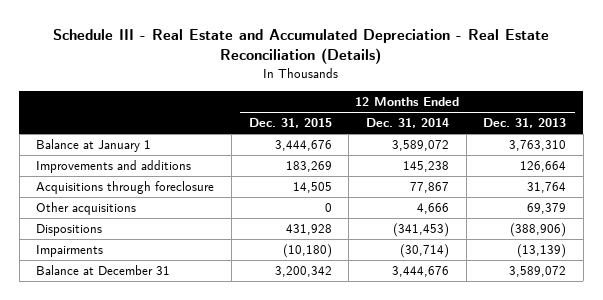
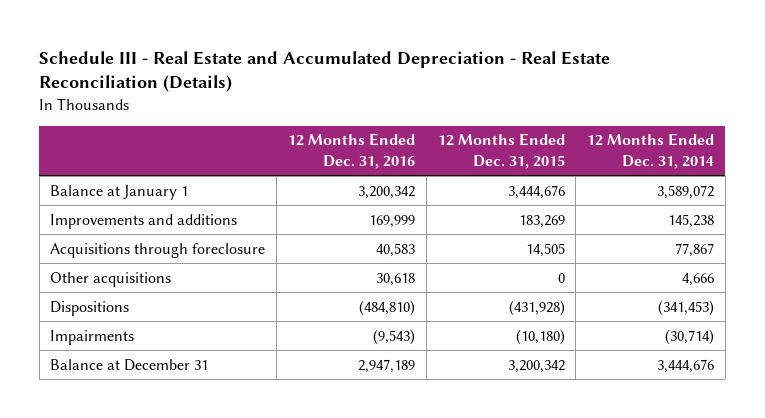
- | 12 Months Ended Dec. 31, 2015 | 12 Months Ended Dec. 31, 2014 | 12 Months Ended Dec. 31, 2013
+ | 12 Months Ended Dec. 31, 2016 | 12 Months Ended Dec. 31, 2015 | 12 Months Ended Dec. 31, 2014
- Dispositions | 431,928 | (341,453) | (388,906)
+ Dispositions | (484,810) | (431,928) | (341,453)

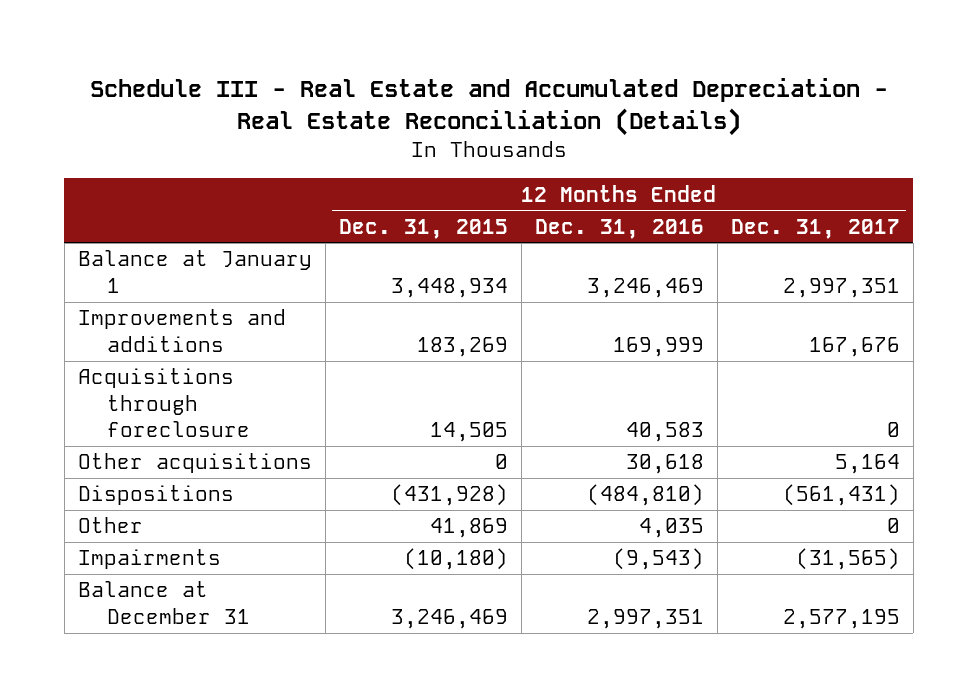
- | 12 Months Ended Dec. 31, 2016 | 12 Months Ended Dec. 31, 2015 | 12 Months Ended Dec. 31, 2014
+ | 12 Months Ended Dec. 31, 2015 | 12 Months Ended Dec. 31, 2016 | 12 Months Ended Dec. 31, 2017
- Balance at January 1 | 3,200,342 | 3,444,676 | 3,589,072
+ Balance at January 1 | 3,448,934 | 3,246,469 | 2,997,351
+ Other | 41,869 | 4,035 | 0
- Balance at December 31 | 2,947,189 | 3,200,342 | 3,444,676
+ Balance at December 31 | 3,246,469 | 2,997,351 | 2,577,195

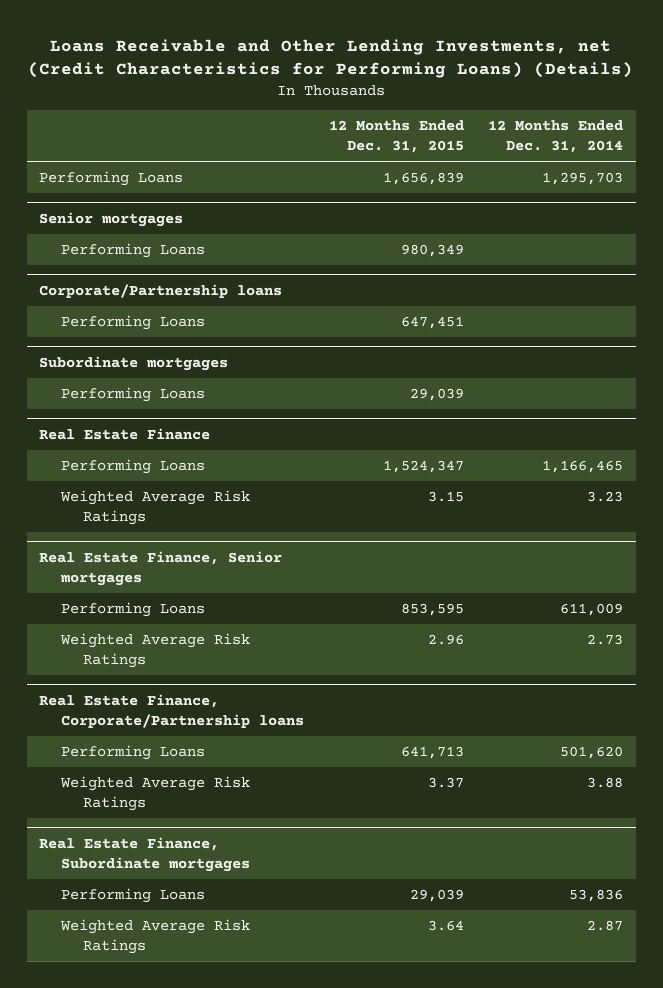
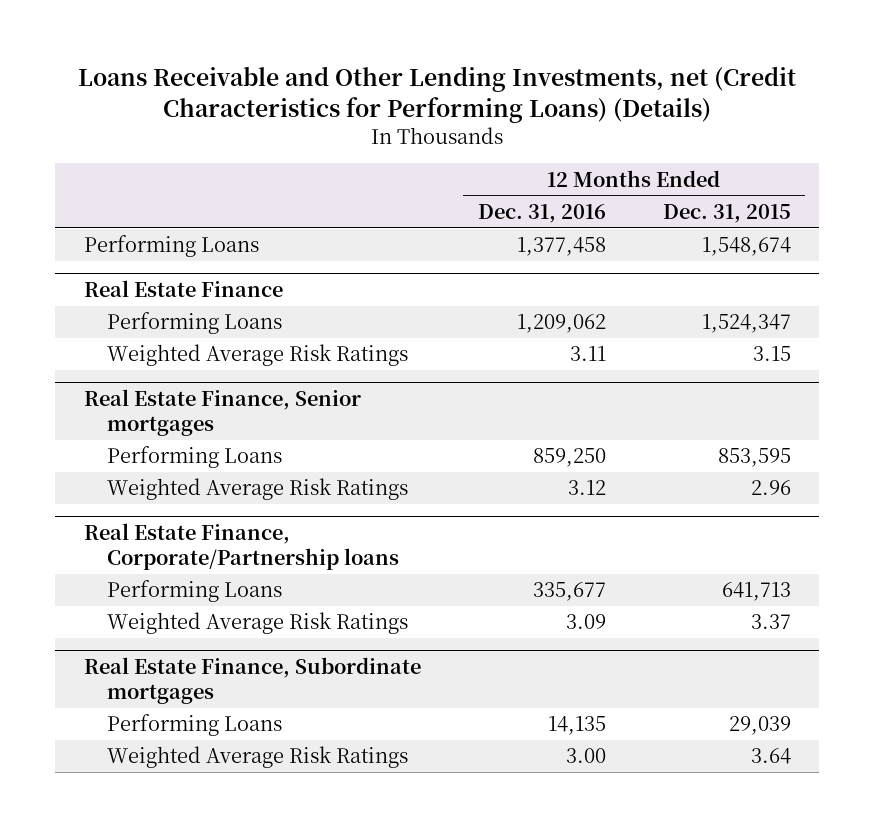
- | 12 Months Ended Dec. 31, 2015 | 12 Months Ended Dec. 31, 2014
+ | 12 Months Ended Dec. 31, 2016 | 12 Months Ended Dec. 31, 2015
- Performing Loans | 1,656,839 | 1,295,703
- Senior mortgages
- Performing Loans | 980,349 |
- Corporate/Partnership loans
- Performing Loans | 647,451 |
- Subordinate mortgages
- Performing Loans | 29,039 |
+ Performing Loans | 1,377,458 | 1,548,674

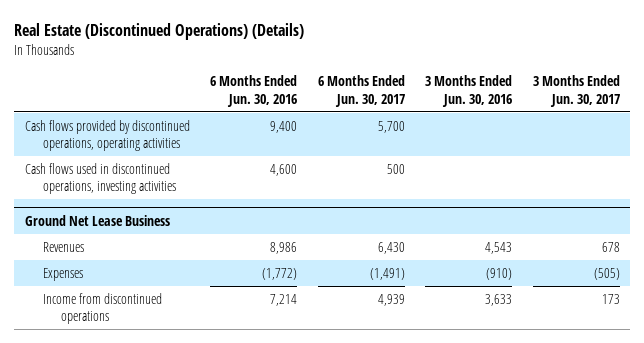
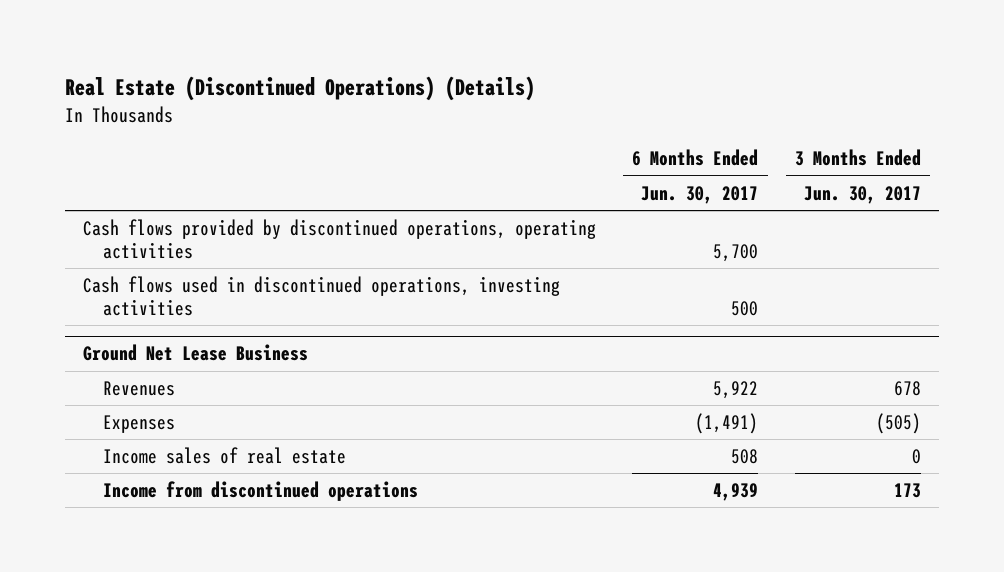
- | 6 Months Ended Jun. 30, 2016 | 6 Months Ended Jun. 30, 2017 | 3 Months Ended Jun. 30, 2016 | 3 Months Ended Jun. 30, 2017
+ | 6 Months Ended Jun. 30, 2017 | 3 Months Ended Jun. 30, 2017
@ Ground Net Lease Business
- Revenues | 8,986 | 6,430 | 4,543 | 678
+ Revenues | 5,922 | 678
+ Income sales of real estate | 508 | 0

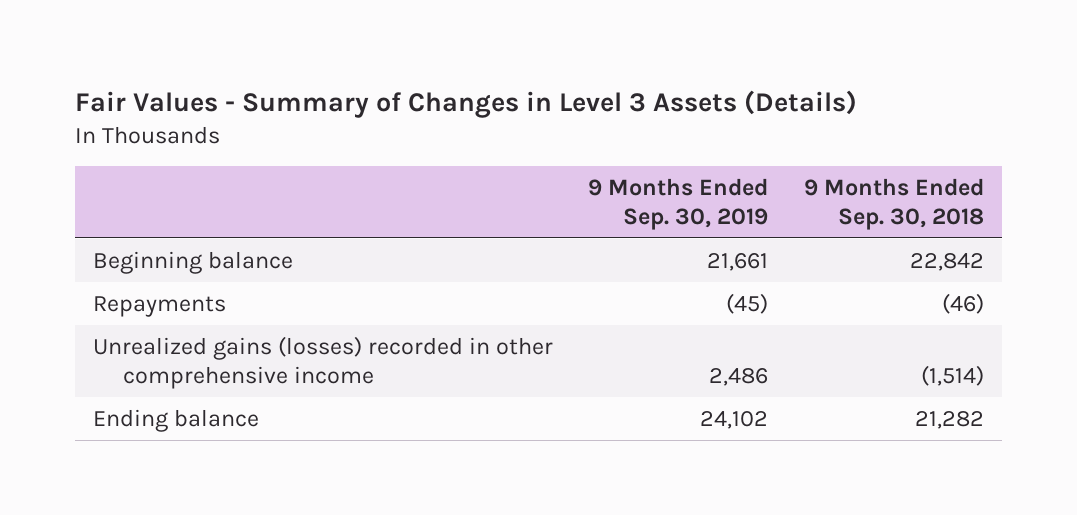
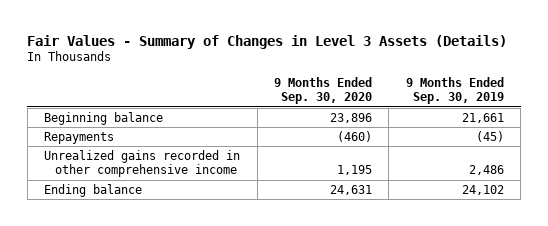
- | 9 Months Ended Sep. 30, 2019 | 9 Months Ended Sep. 30, 2018
+ | 9 Months Ended Sep. 30, 2020 | 9 Months Ended Sep. 30, 2019
- Unrealized gains (losses) recorded in other comprehensive income | 2,486 | (1,514)
+ Unrealized gains recorded in other comprehensive income | 1,195 | 2,486

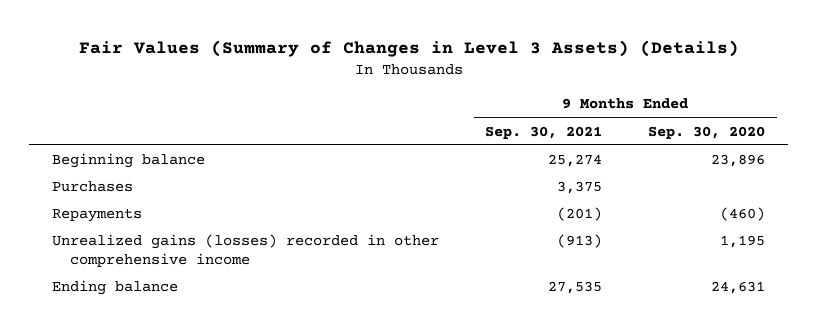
- Fair Values - Summary of Changes in Level 3 Assets (Details)
+ Fair Values (Summary of Changes in Level 3 Assets) (Details)
- | 9 Months Ended Sep. 30, 2020 | 9 Months Ended Sep. 30, 2019
+ | 9 Months Ended Sep. 30, 2021 | 9 Months Ended Sep. 30, 2020
+ Purchases | 3,375 |
- Unrealized gains recorded in other comprehensive income | 1,195 | 2,486
+ Unrealized gains (losses) recorded in other comprehensive income | (913) | 1,195

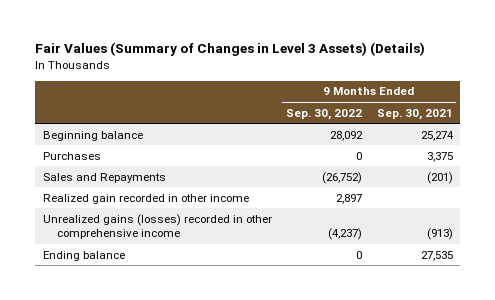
- | 9 Months Ended Sep. 30, 2021 | 9 Months Ended Sep. 30, 2020
+ | 9 Months Ended Sep. 30, 2022 | 9 Months Ended Sep. 30, 2021
- Repayments | (201) | (460)
+ Sales and Repayments | (26,752) | (201)
+ Realized gain recorded in other income | 2,897 |

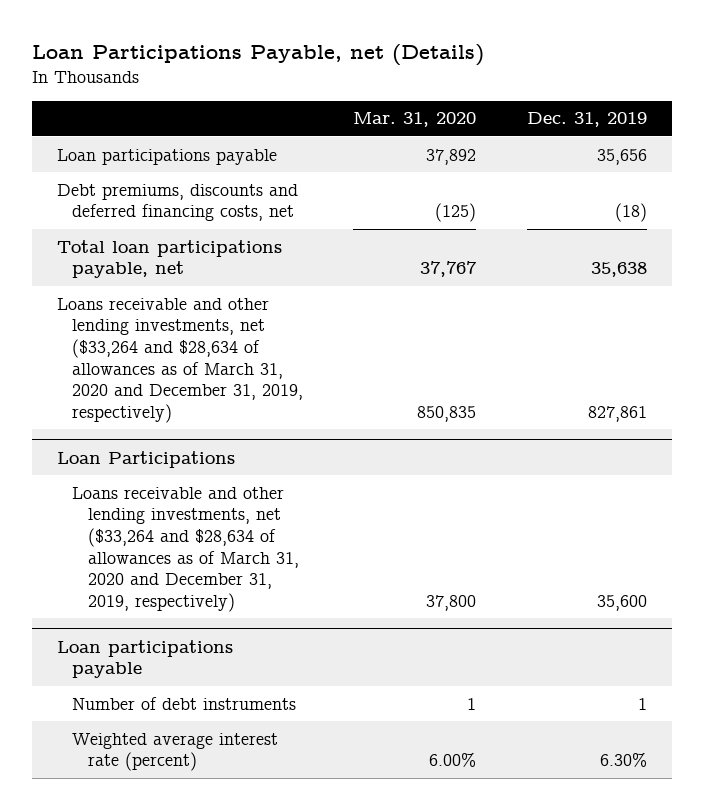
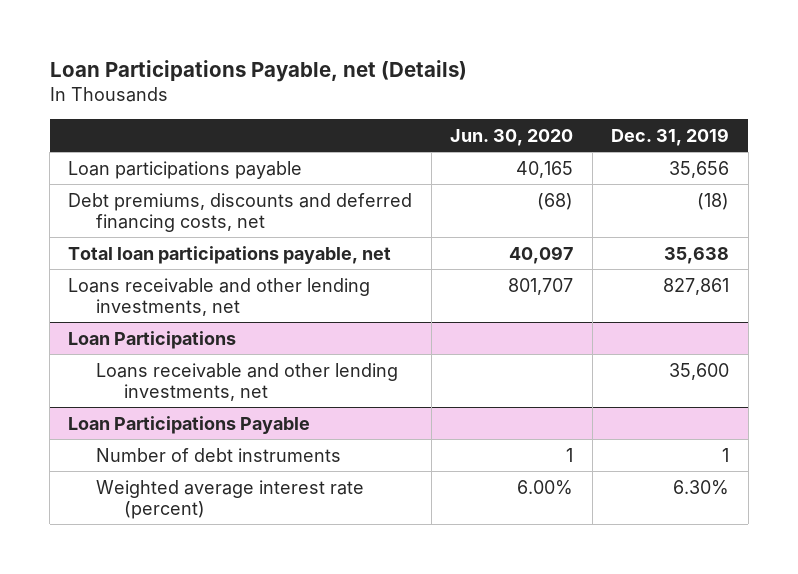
- | Mar. 31, 2020 | Dec. 31, 2019
+ | Jun. 30, 2020 | Dec. 31, 2019
- Loans receivable and other lending investments, net ($33,264 and $28,634 of allowances as of March 31, 2020 and December 31, 2019, respectively) | 850,835 | 827,861
+ Loans receivable and other lending investments, net | 801,707 | 827,861
@ Loan Participations
- Loans receivable and other lending investments, net ($33,264 and $28,634 of allowances as of March 31, 2020 and December 31, 2019, respectively) | 37,800 | 35,600
- Loan participations payable
@ Loan Participations
+ Loans receivable and other lending investments, net | | 35,600
+ Loan Participations Payable

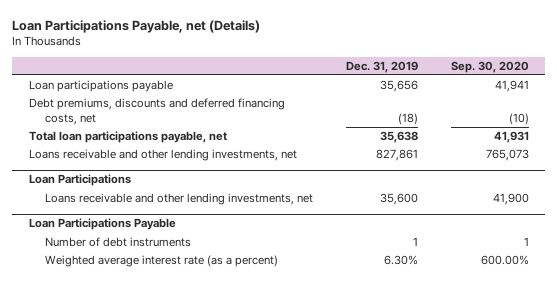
- | Jun. 30, 2020 | Dec. 31, 2019
+ | Dec. 31, 2019 | Sep. 30, 2020
@ Loan Participations Payable
- Weighted average interest rate (percent) | 6.00% | 6.30%
+ Weighted average interest rate (as a percent) | 6.30% | 600.00%

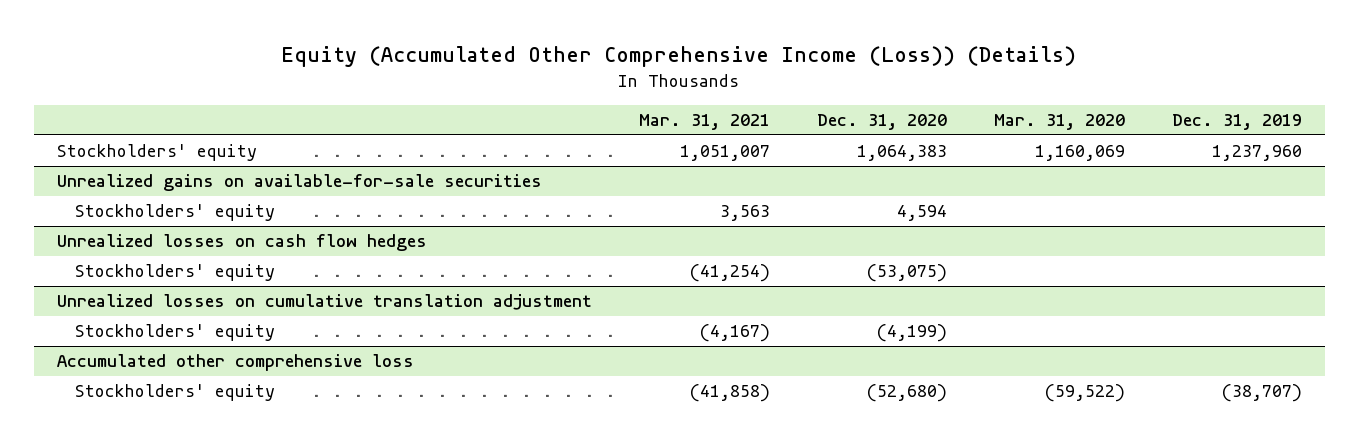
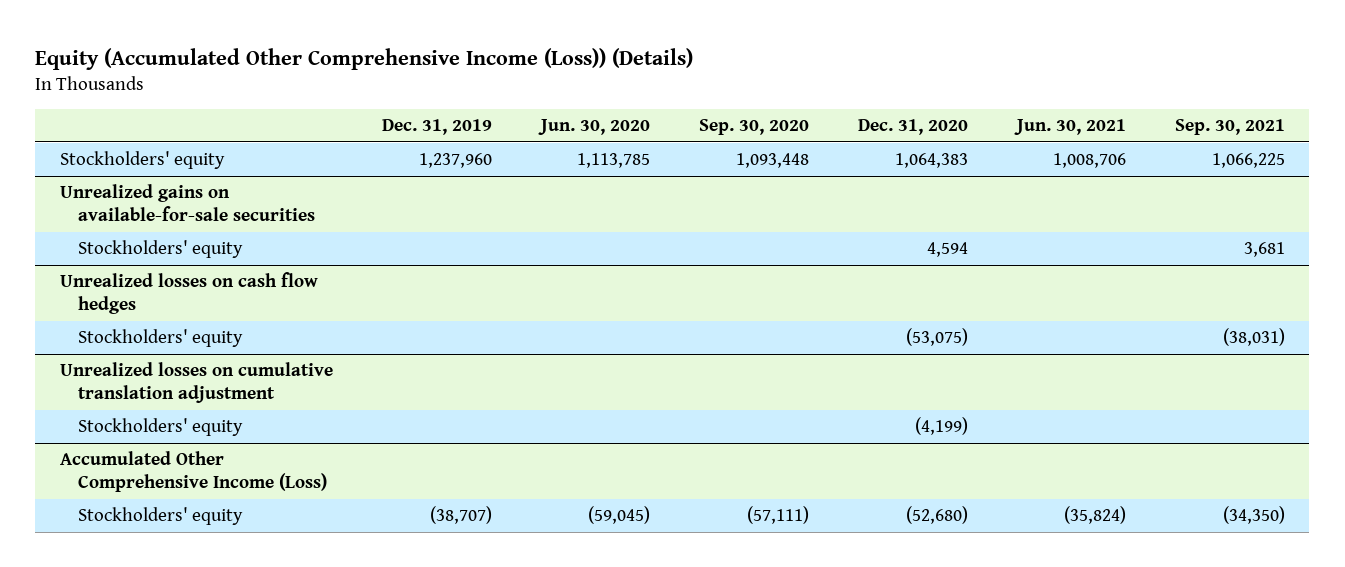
- | Mar. 31, 2021 | Dec. 31, 2020 | Mar. 31, 2020 | Dec. 31, 2019
+ | Dec. 31, 2019 | Jun. 30, 2020 | Sep. 30, 2020 | Dec. 31, 2020 | Jun. 30, 2021 | Sep. 30, 2021
- Accumulated other comprehensive loss
+ Accumulated Other Comprehensive Income (Loss)

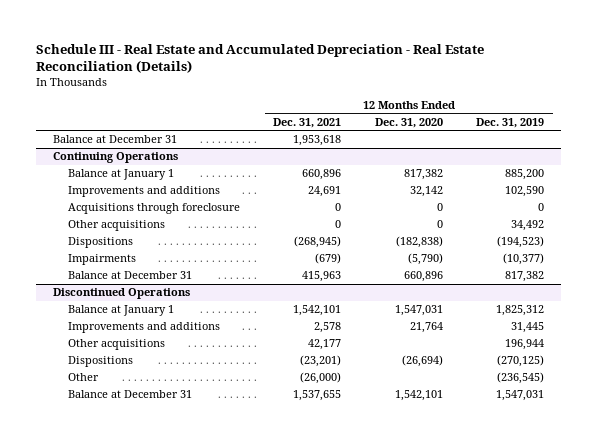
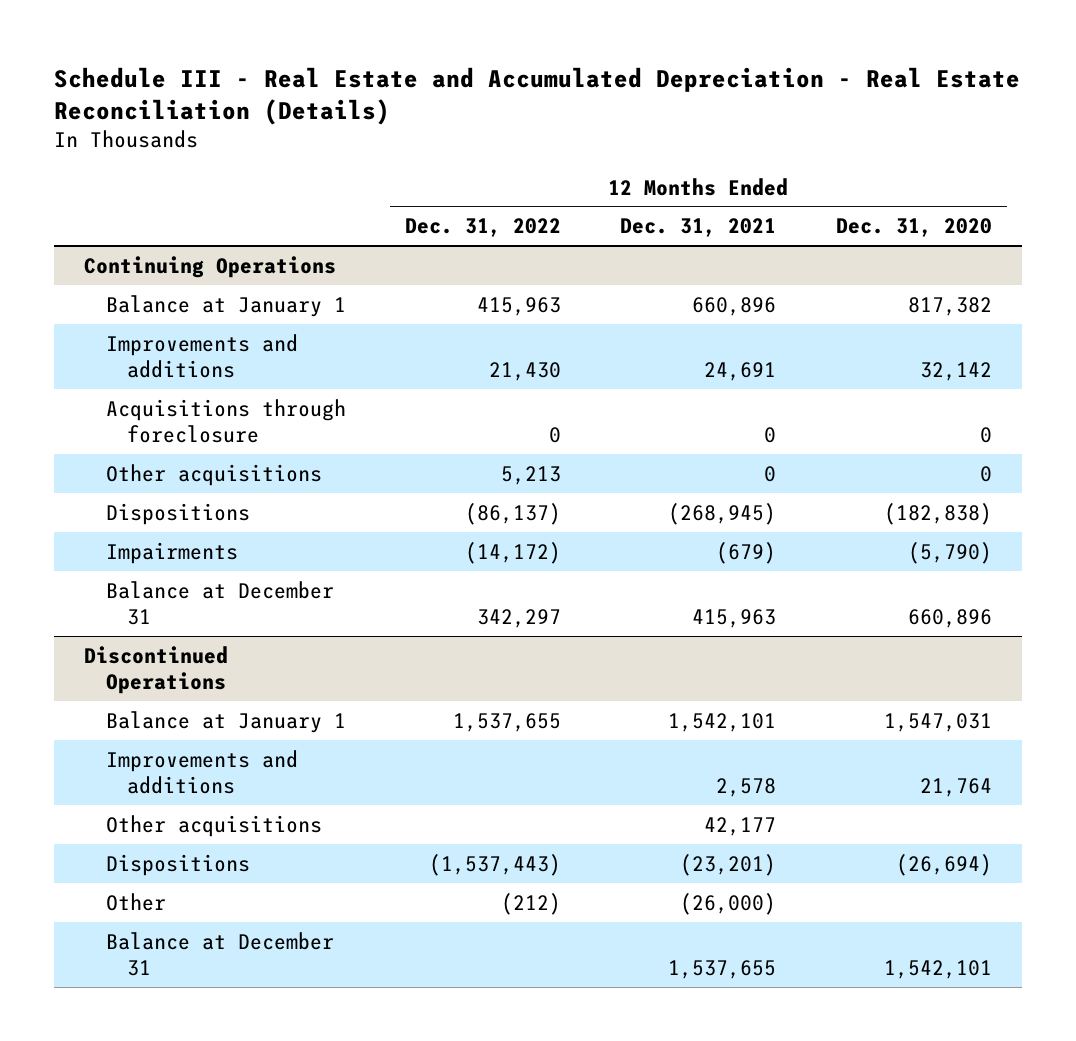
- | 12 Months Ended Dec. 31, 2021 | 12 Months Ended Dec. 31, 2020 | 12 Months Ended Dec. 31, 2019
+ | 12 Months Ended Dec. 31, 2022 | 12 Months Ended Dec. 31, 2021 | 12 Months Ended Dec. 31, 2020
- Balance at December 31 | 1,953,618 | |

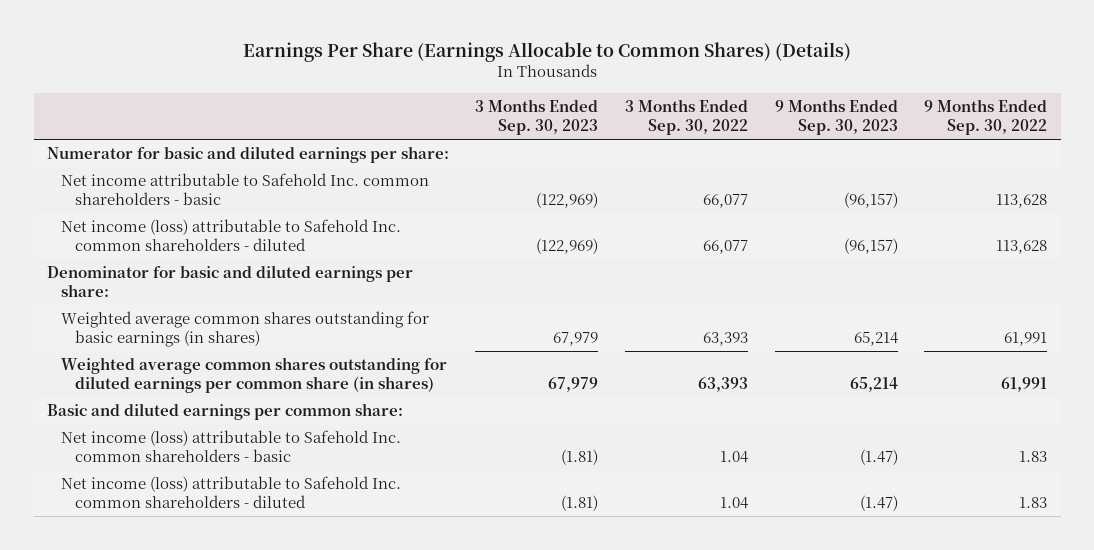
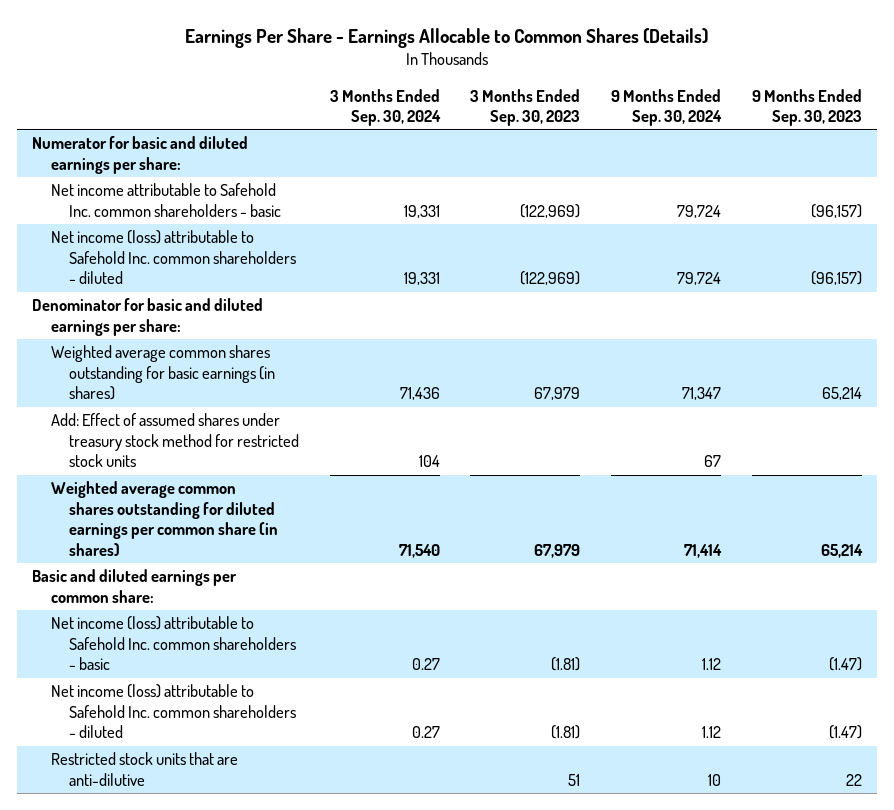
- Earnings Per Share (Earnings Allocable to Common Shares) (Details)
+ Earnings Per Share - Earnings Allocable to Common Shares (Details)
- | 3 Months Ended Sep. 30, 2023 | 3 Months Ended Sep. 30, 2022 | 9 Months Ended Sep. 30, 2023 | 9 Months Ended Sep. 30, 2022
+ | 3 Months Ended Sep. 30, 2024 | 3 Months Ended Sep. 30, 2023 | 9 Months Ended Sep. 30, 2024 | 9 Months Ended Sep. 30, 2023
+ Add: Effect of assumed shares under treasury stock method for restricted stock units | 104 | | 67 |
+ Restricted stock units that are anti-dilutive | | 51 | 10 | 22

